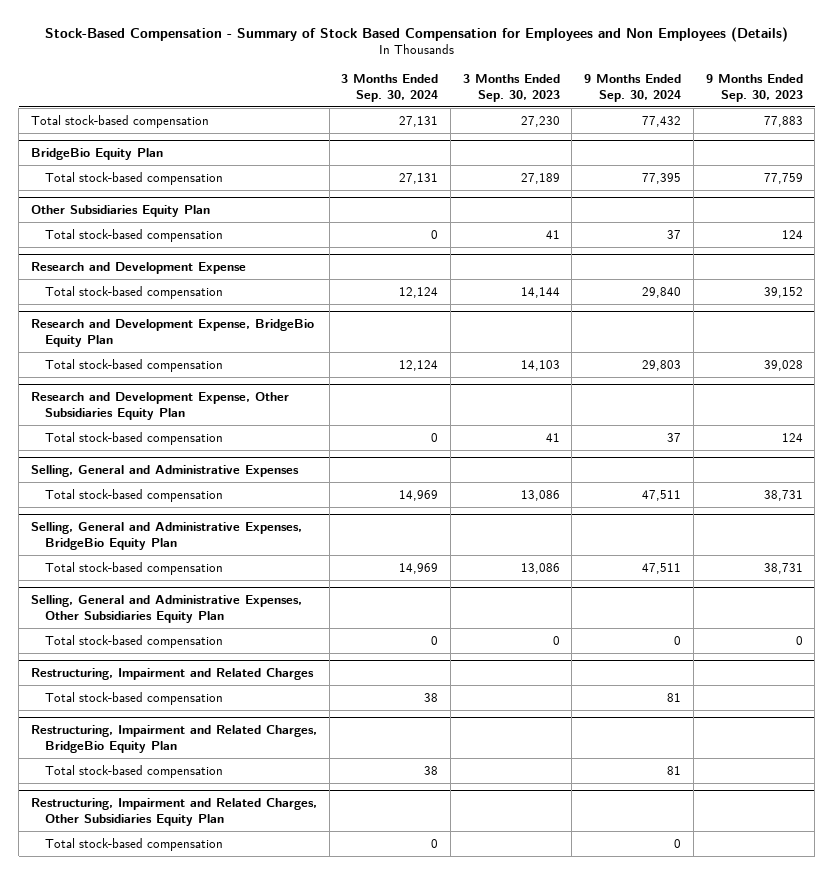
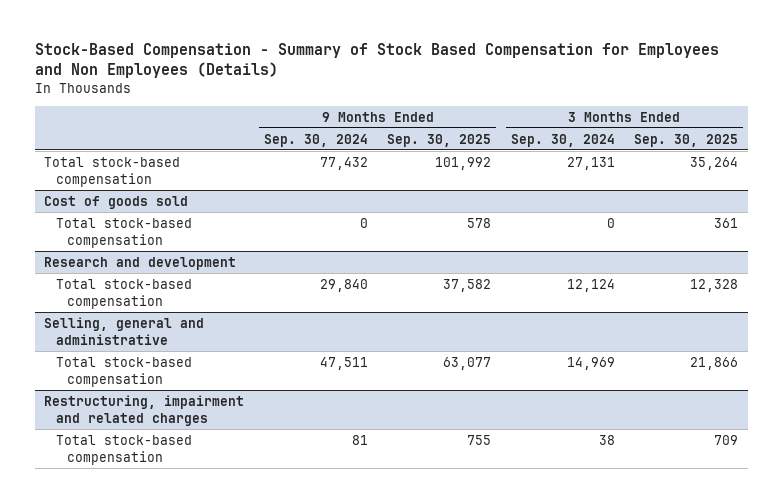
- | 3 Months Ended Sep. 30, 2024 | 3 Months Ended Sep. 30, 2023 | 9 Months Ended Sep. 30, 2024 | 9 Months Ended Sep. 30, 2023
+ | 9 Months Ended Sep. 30, 2024 | 9 Months Ended Sep. 30, 2025 | 3 Months Ended Sep. 30, 2024 | 3 Months Ended Sep. 30, 2025
- BridgeBio Equity Plan
- Total stock-based compensation | 27,131 | 27,189 | 77,395 | 77,759
- Other Subsidiaries Equity Plan
- Total stock-based compensation | 0 | 41 | 37 | 124
- Research and Development Expense
+ Cost of goods sold
+ Total stock-based compensation | 0 | 578 | 0 | 361
+ Research and development
- Research and Development Expense, BridgeBio Equity Plan
- Total stock-based compensation | 12,124 | 14,103 | 29,803 | 39,028
- Research and Development Expense, Other Subsidiaries Equity Plan
- Total stock-based compensation | 0 | 41 | 37 | 124
- Selling, General and Administrative Expenses
- Total stock-based compensation | 14,969 | 13,086 | 47,511 | 38,731
- Selling, General and Administrative Expenses, BridgeBio Equity Plan
+ Selling, general and administrative
- Selling, General and Administrative Expenses, Other Subsidiaries Equity Plan
- Total stock-based compensation | 0 | 0 | 0 | 0
- Restructuring, Impairment and Related Charges
- Total stock-based compensation | 38 | | 81 |
- Restructuring, Impairment and Related Charges, BridgeBio Equity Plan
+ Restructuring, impairment and related charges
- Restructuring, Impairment and Related Charges, Other Subsidiaries Equity Plan
- Total stock-based compensation | 0 | | 0 |

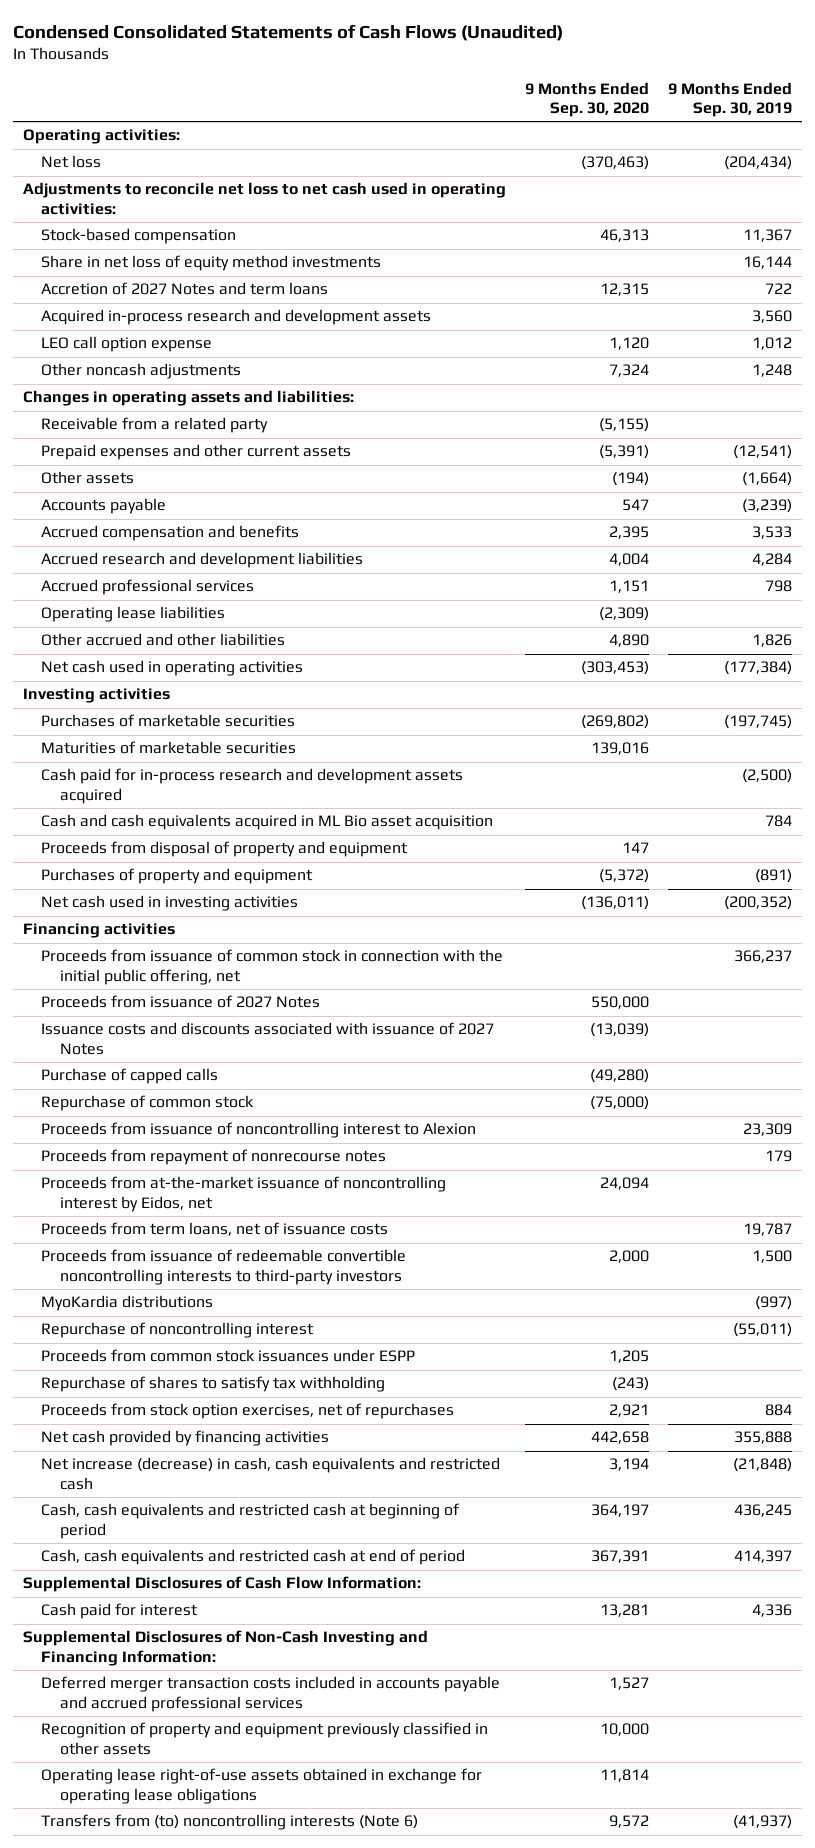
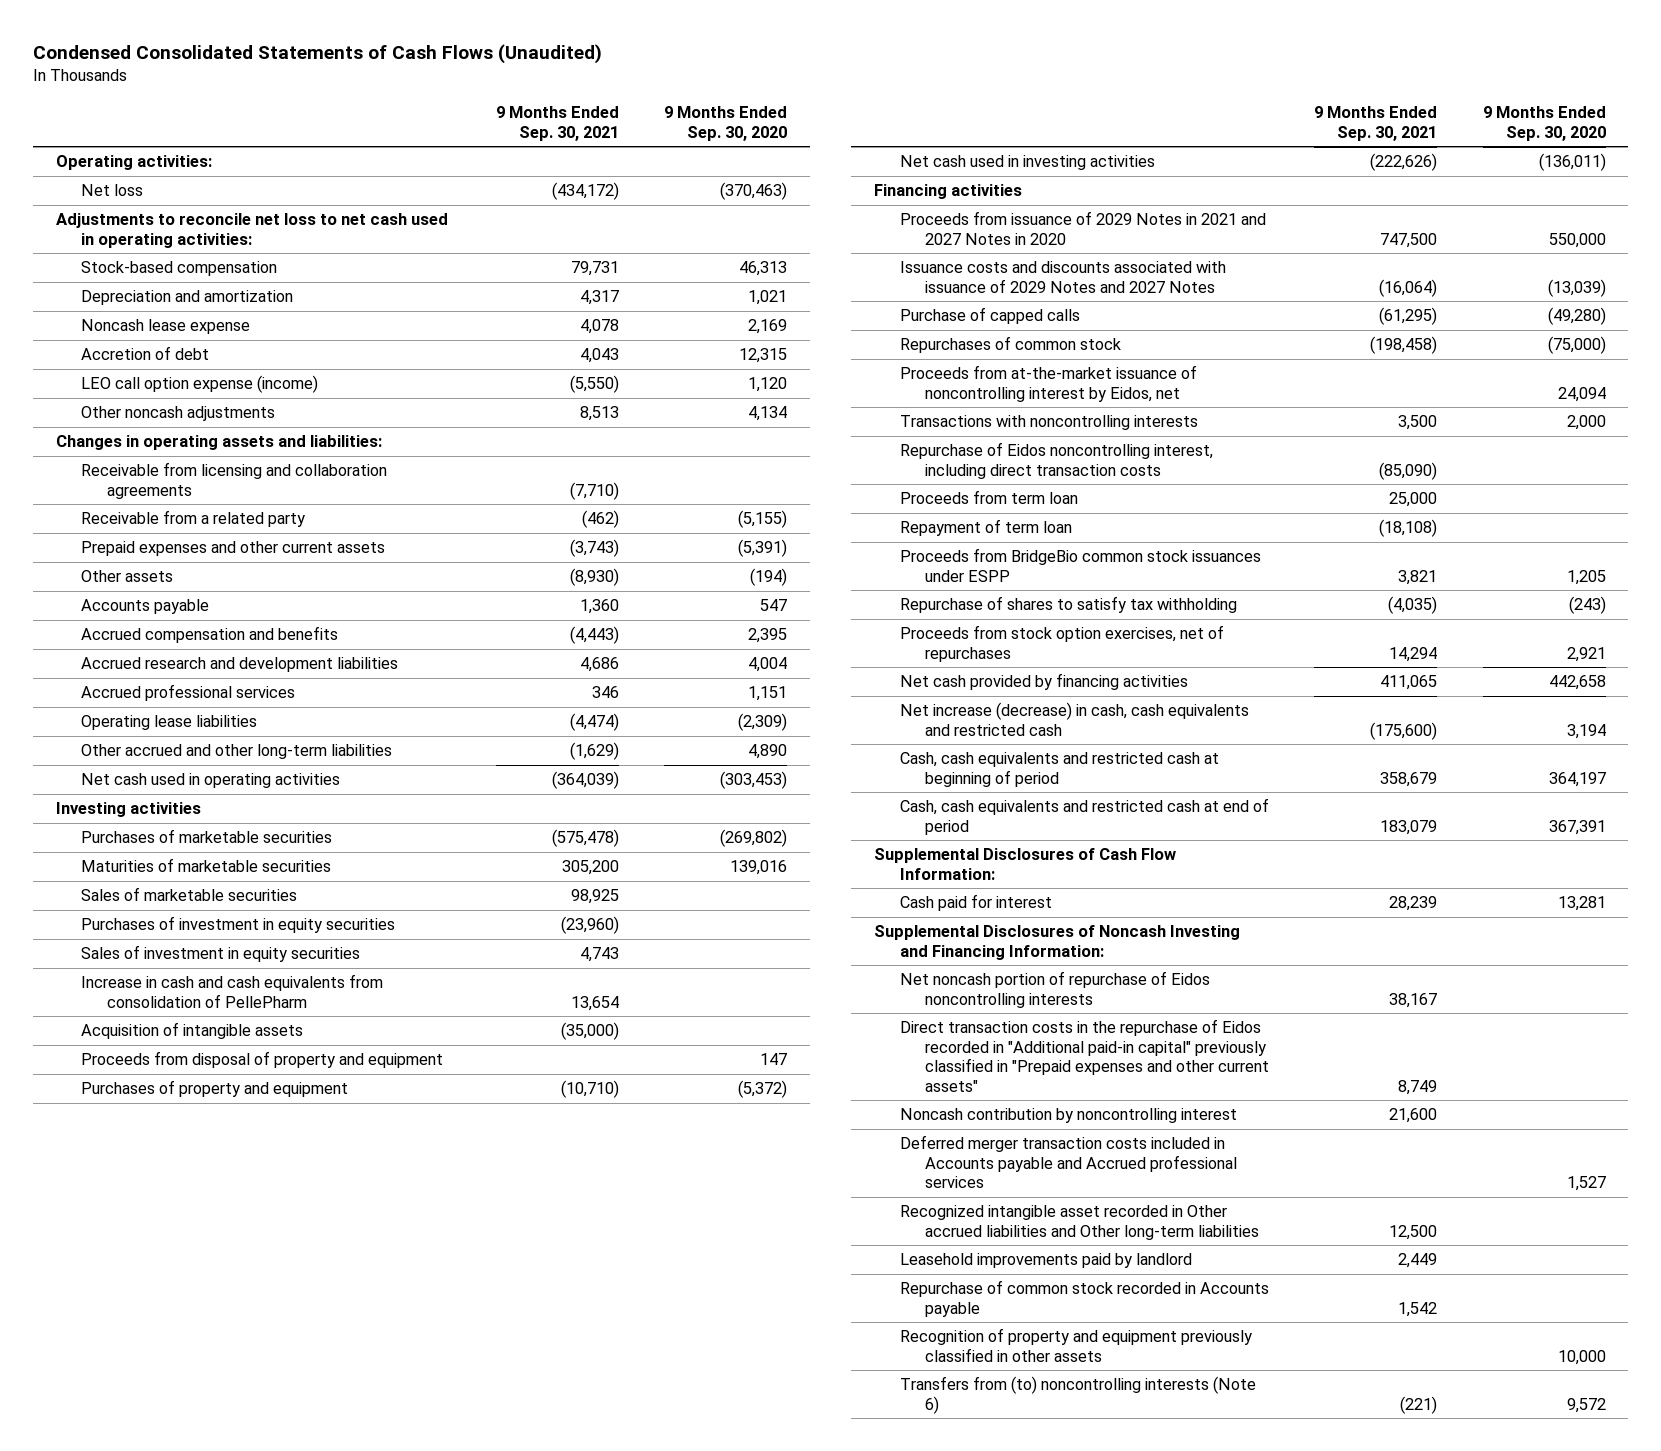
- | 9 Months Ended Sep. 30, 2020 | 9 Months Ended Sep. 30, 2019
+ | 9 Months Ended Sep. 30, 2021 | 9 Months Ended Sep. 30, 2020
- Share in net loss of equity method investments | | 16,144
- Accretion of 2027 Notes and term loans | 12,315 | 722
- Acquired in-process research and development assets | | 3,560
- LEO call option expense | 1,120 | 1,012
- Other noncash adjustments | 7,324 | 1,248
+ Depreciation and amortization | 4,317 | 1,021
+ Noncash lease expense | 4,078 | 2,169
+ Accretion of debt | 4,043 | 12,315
+ LEO call option expense (income) | (5,550) | 1,120
+ Other noncash adjustments | 8,513 | 4,134
+ Receivable from licensing and collaboration agreements | (7,710) |
- Other accrued and other liabilities | 4,890 | 1,826
+ Other accrued and other long-term liabilities | (1,629) | 4,890
- Cash paid for in-process research and development assets acquired | | (2,500)
- Cash and cash equivalents acquired in ML Bio asset acquisition | | 784
+ Sales of marketable securities | 98,925 |
+ Purchases of investment in equity securities | (23,960) |
+ Sales of investment in equity securities | 4,743 |
+ Increase in cash and cash equivalents from consolidation of PellePharm | 13,654 |
+ Acquisition of intangible assets | (35,000) |
- Proceeds from issuance of common stock in connection with the initial public offering, net | | 366,237
- Proceeds from issuance of 2027 Notes | 550,000 |
- Issuance costs and discounts associated with issuance of 2027 Notes | (13,039) |
+ Proceeds from issuance of 2029 Notes in 2021 and 2027 Notes in 2020 | 747,500 | 550,000
+ Issuance costs and discounts associated with issuance of 2029 Notes and 2027 Notes | (16,064) | (13,039)
- Repurchase of common stock | (75,000) |
- Proceeds from issuance of noncontrolling interest to Alexion | | 23,309
- Proceeds from repayment of nonrecourse notes | | 179
+ Repurchases of common stock | (198,458) | (75,000)
- Proceeds from term loans, net of issuance costs | | 19,787
- Proceeds from issuance of redeemable convertible noncontrolling interests to third-party investors | 2,000 | 1,500
- MyoKardia distributions | | (997)
- Repurchase of noncontrolling interest | | (55,011)
- Proceeds from common stock issuances under ESPP | 1,205 |
+ Transactions with noncontrolling interests | 3,500 | 2,000
+ Repurchase of Eidos noncontrolling interest, including direct transaction costs | (85,090) |
+ Proceeds from term loan | 25,000 |
+ Repayment of term loan | (18,108) |
+ Proceeds from BridgeBio common stock issuances under ESPP | 3,821 | 1,205
- Supplemental Disclosures of Non-Cash Investing and Financing Information:
- Deferred merger transaction costs included in accounts payable and accrued professional services | 1,527 |
+ Supplemental Disclosures of Noncash Investing and Financing Information:
+ Net noncash portion of repurchase of Eidos noncontrolling interests | 38,167 |
+ Direct transaction costs in the repurchase of Eidos recorded in "Additional paid-in capital" previously classified in "Prepaid expenses and other current assets" | 8,749 |
+ Noncash contribution by noncontrolling interest | 21,600 |
+ Deferred merger transaction costs included in Accounts payable and Accrued professional services | | 1,527
+ Recognized intangible asset recorded in Other accrued liabilities and Other long-term liabilities | 12,500 |
+ Leasehold improvements paid by landlord | 2,449 |
+ Repurchase of common stock recorded in Accounts payable | 1,542 |
- Operating lease right-of-use assets obtained in exchange for operating lease obligations | 11,814 |

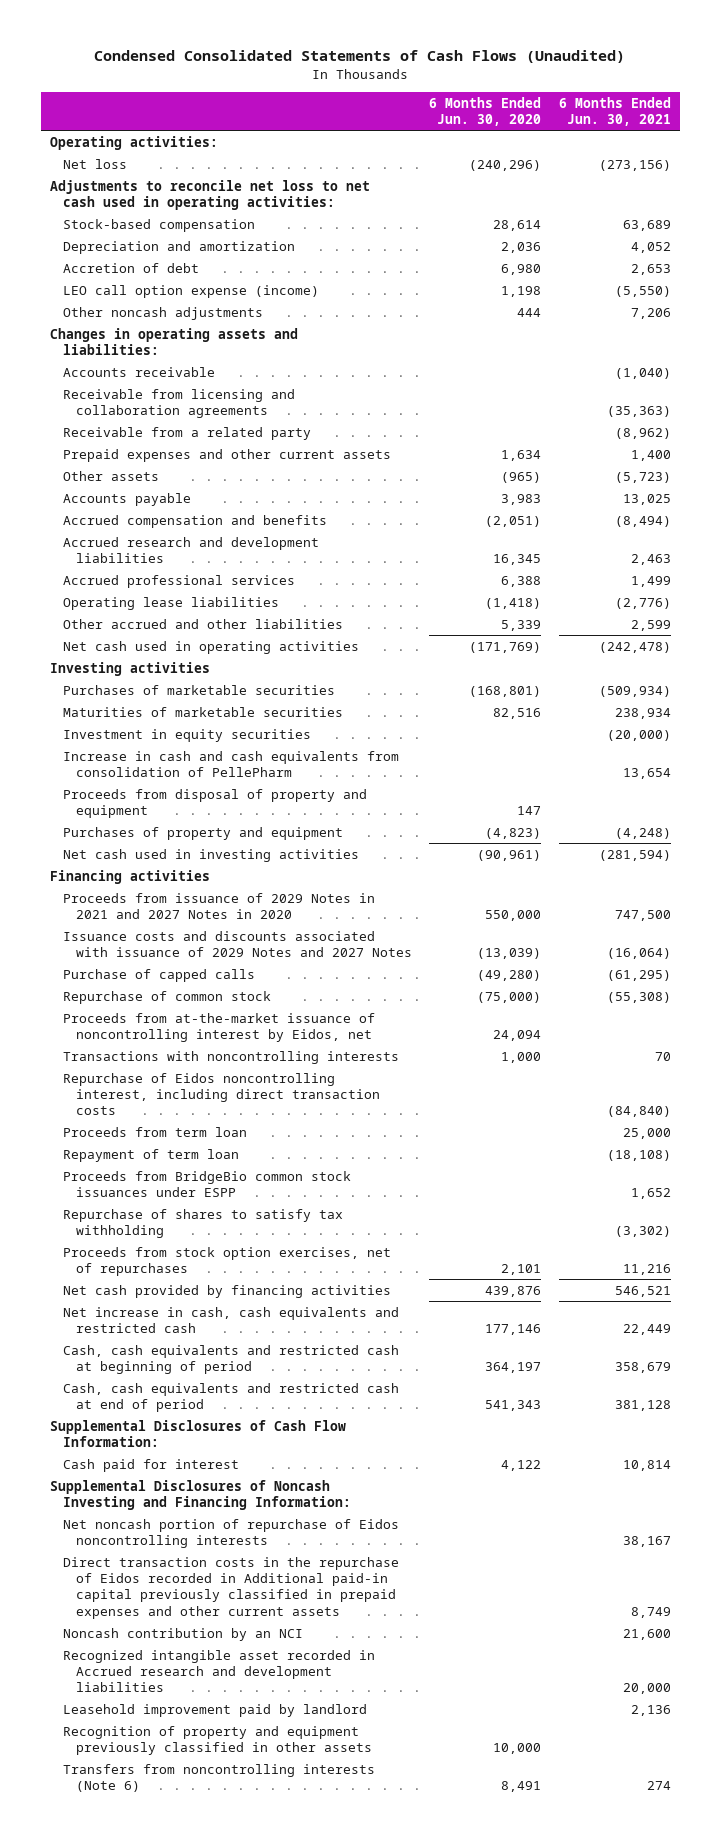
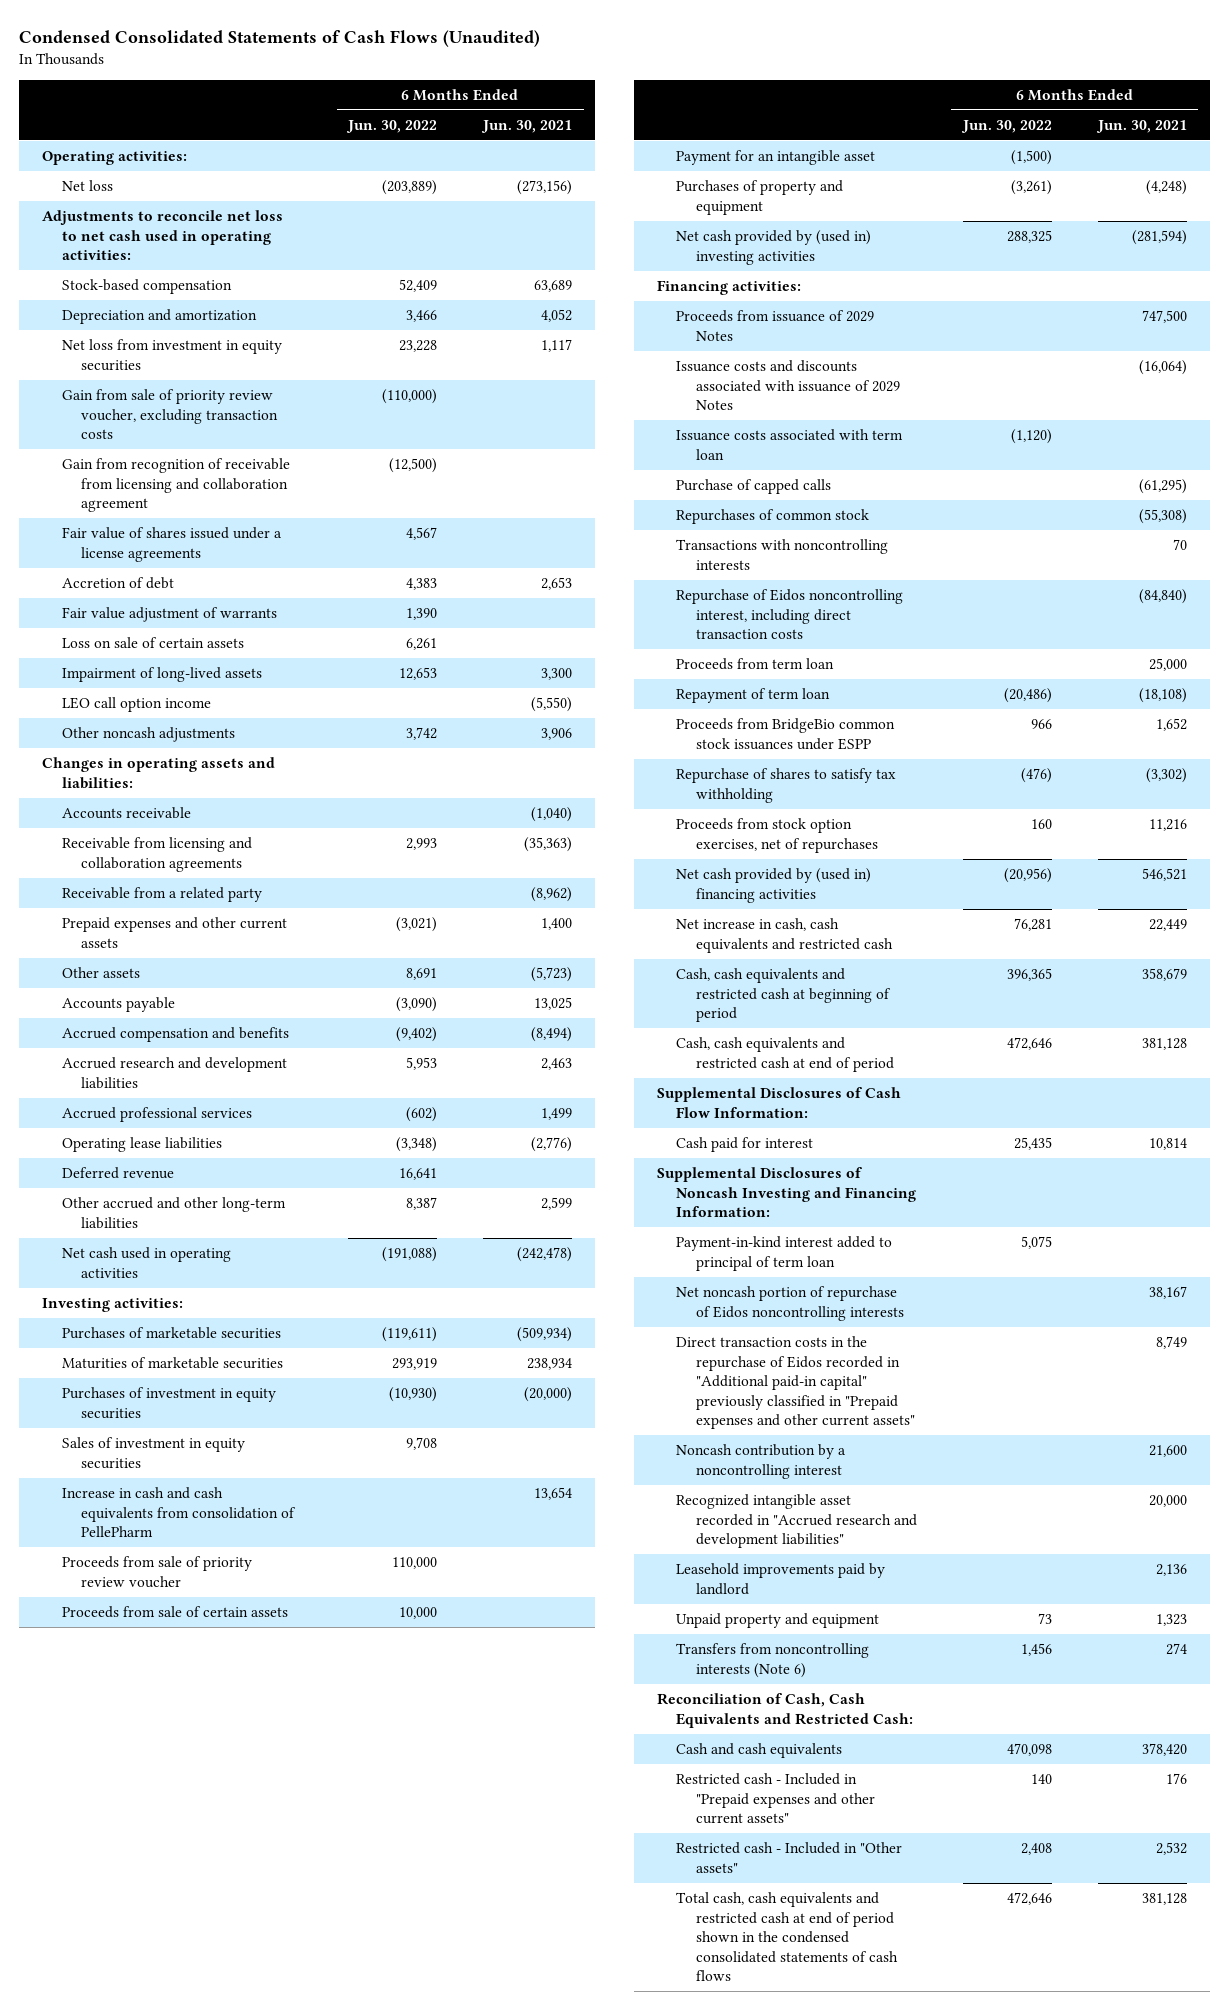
- | 6 Months Ended Jun. 30, 2020 | 6 Months Ended Jun. 30, 2021
+ | 6 Months Ended Jun. 30, 2022 | 6 Months Ended Jun. 30, 2021
+ Net loss from investment in equity securities | 23,228 | 1,117
+ Gain from sale of priority review voucher, excluding transaction costs | (110,000) |
+ Gain from recognition of receivable from licensing and collaboration agreement | (12,500) |
+ Fair value of shares issued under a license agreements | 4,567 |
- LEO call option expense (income) | 1,198 | (5,550)
- Other noncash adjustments | 444 | 7,206
+ Fair value adjustment of warrants | 1,390 |
+ Loss on sale of certain assets | 6,261 |
+ Impairment of long-lived assets | 12,653 | 3,300
+ LEO call option income | | (5,550)
+ Other noncash adjustments | 3,742 | 3,906
- Other accrued and other liabilities | 5,339 | 2,599
+ Deferred revenue | 16,641 |
+ Other accrued and other long-term liabilities | 8,387 | 2,599
- Investing activities
+ Investing activities:
- Investment in equity securities | | (20,000)
+ Purchases of investment in equity securities | (10,930) | (20,000)
+ Sales of investment in equity securities | 9,708 |
- Proceeds from disposal of property and equipment | 147 |
+ Proceeds from sale of priority review voucher | 110,000 |
+ Proceeds from sale of certain assets | 10,000 |
+ Payment for an intangible asset | (1,500) |
- Net cash used in investing activities | (90,961) | (281,594)
- Financing activities
- Proceeds from issuance of 2029 Notes in 2021 and 2027 Notes in 2020 | 550,000 | 747,500
- Issuance costs and discounts associated with issuance of 2029 Notes and 2027 Notes | (13,039) | (16,064)
+ Net cash provided by (used in) investing activities | 288,325 | (281,594)
+ Financing activities:
+ Proceeds from issuance of 2029 Notes | | 747,500
+ Issuance costs and discounts associated with issuance of 2029 Notes | | (16,064)
+ Issuance costs associated with term loan | (1,120) |
- Repurchase of common stock | (75,000) | (55,308)
- Proceeds from at-the-market issuance of noncontrolling interest by Eidos, net | 24,094 |
+ Repurchases of common stock | | (55,308)
- Net cash provided by financing activities | 439,876 | 546,521
+ Net cash provided by (used in) financing activities | (20,956) | 546,521
+ Payment-in-kind interest added to principal of term loan | 5,075 |
- Direct transaction costs in the repurchase of Eidos recorded in Additional paid-in capital previously classified in prepaid expenses and other current assets | | 8,749
- Noncash contribution by an NCI | | 21,600
- Recognized intangible asset recorded in Accrued research and development liabilities | | 20,000
- Leasehold improvement paid by landlord | | 2,136
- Recognition of property and equipment previously classified in other assets | 10,000 |
+ Direct transaction costs in the repurchase of Eidos recorded in "Additional paid-in capital" previously classified in "Prepaid expenses and other current assets" | | 8,749
+ Noncash contribution by a noncontrolling interest | | 21,600
+ Recognized intangible asset recorded in "Accrued research and development liabilities" | | 20,000
+ Leasehold improvements paid by landlord | | 2,136
+ Unpaid property and equipment | 73 | 1,323
+ Reconciliation of Cash, Cash Equivalents and Restricted Cash:
+ Cash and cash equivalents | 470,098 | 378,420
+ Restricted cash - Included in "Prepaid expenses and other current assets" | 140 | 176
+ Restricted cash - Included in "Other assets" | 2,408 | 2,532
+ Total cash, cash equivalents and restricted cash at end of period shown in the condensed consolidated statements of cash flows | 472,646 | 381,128

